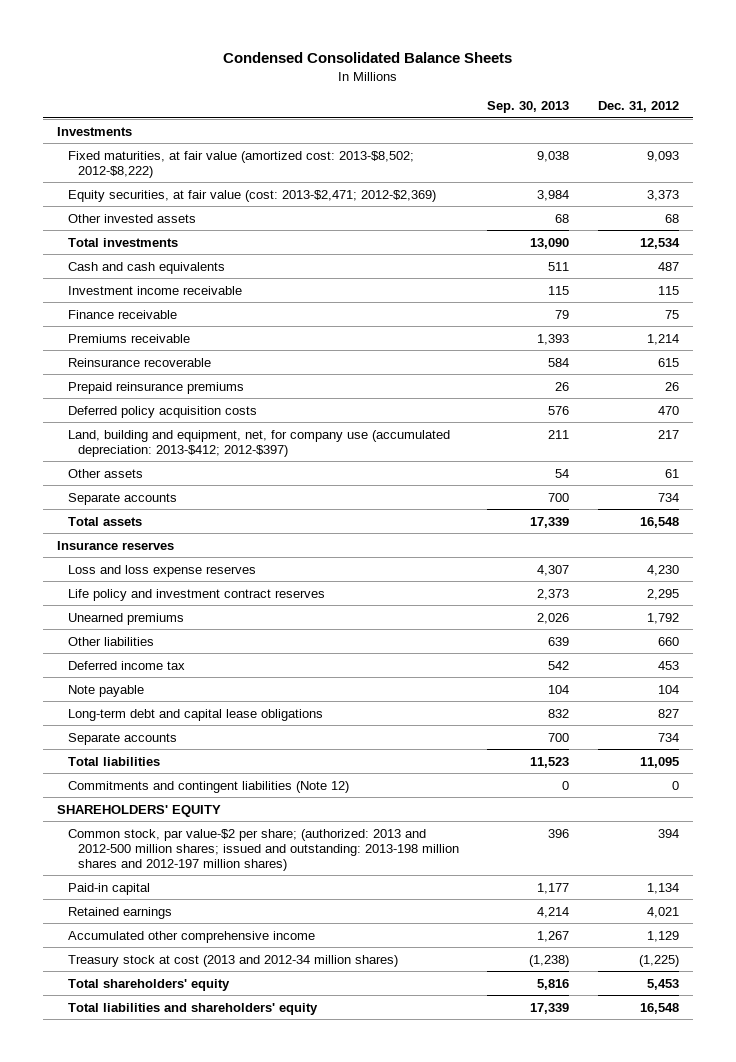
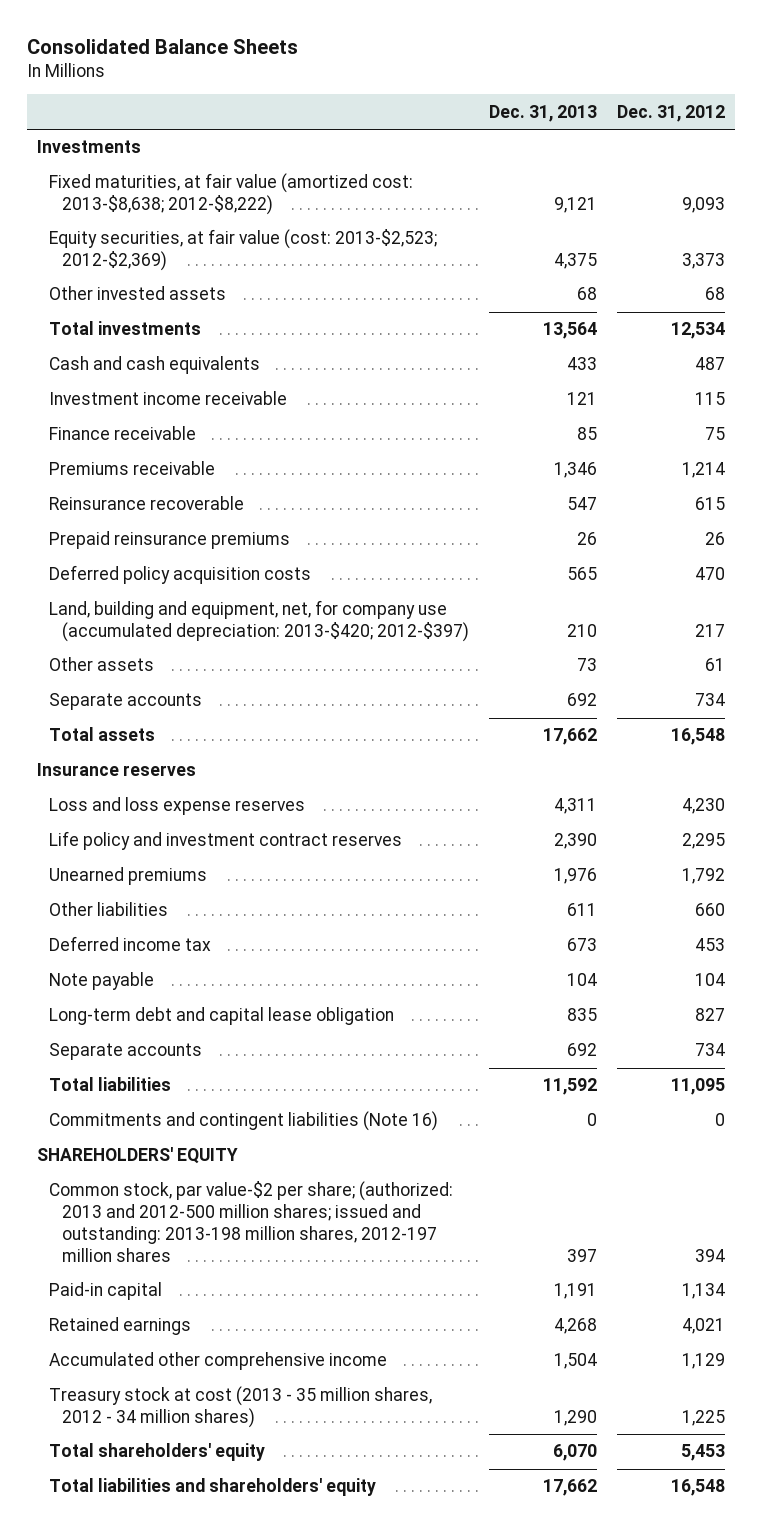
- Condensed Consolidated Balance Sheets
+ Consolidated Balance Sheets
- | Sep. 30, 2013 | Dec. 31, 2012
+ | Dec. 31, 2013 | Dec. 31, 2012
- Fixed maturities, at fair value (amortized cost: 2013-$8,502; 2012-$8,222) | 9,038 | 9,093
- Equity securities, at fair value (cost: 2013-$2,471; 2012-$2,369) | 3,984 | 3,373
+ Fixed maturities, at fair value (amortized cost: 2013-$8,638; 2012-$8,222) | 9,121 | 9,093
+ Equity securities, at fair value (cost: 2013-$2,523; 2012-$2,369) | 4,375 | 3,373
- Land, building and equipment, net, for company use (accumulated depreciation: 2013-$412; 2012-$397) | 211 | 217
+ Land, building and equipment, net, for company use (accumulated depreciation: 2013-$420; 2012-$397) | 210 | 217
- Long-term debt and capital lease obligations | 832 | 827
+ Long-term debt and capital lease obligation | 835 | 827
- Commitments and contingent liabilities (Note 12) | 0 | 0
+ Commitments and contingent liabilities (Note 16) | 0 | 0
- Common stock, par value-$2 per share; (authorized: 2013 and 2012-500 million shares; issued and outstanding: 2013-198 million shares and 2012-197 million shares) | 396 | 394
+ Common stock, par value-$2 per share; (authorized: 2013 and 2012-500 million shares; issued and outstanding: 2013-198 million shares, 2012-197 million shares | 397 | 394
- Treasury stock at cost (2013 and 2012-34 million shares) | (1,238) | (1,225)
+ Treasury stock at cost (2013 - 35 million shares, 2012 - 34 million shares) | 1,290 | 1,225

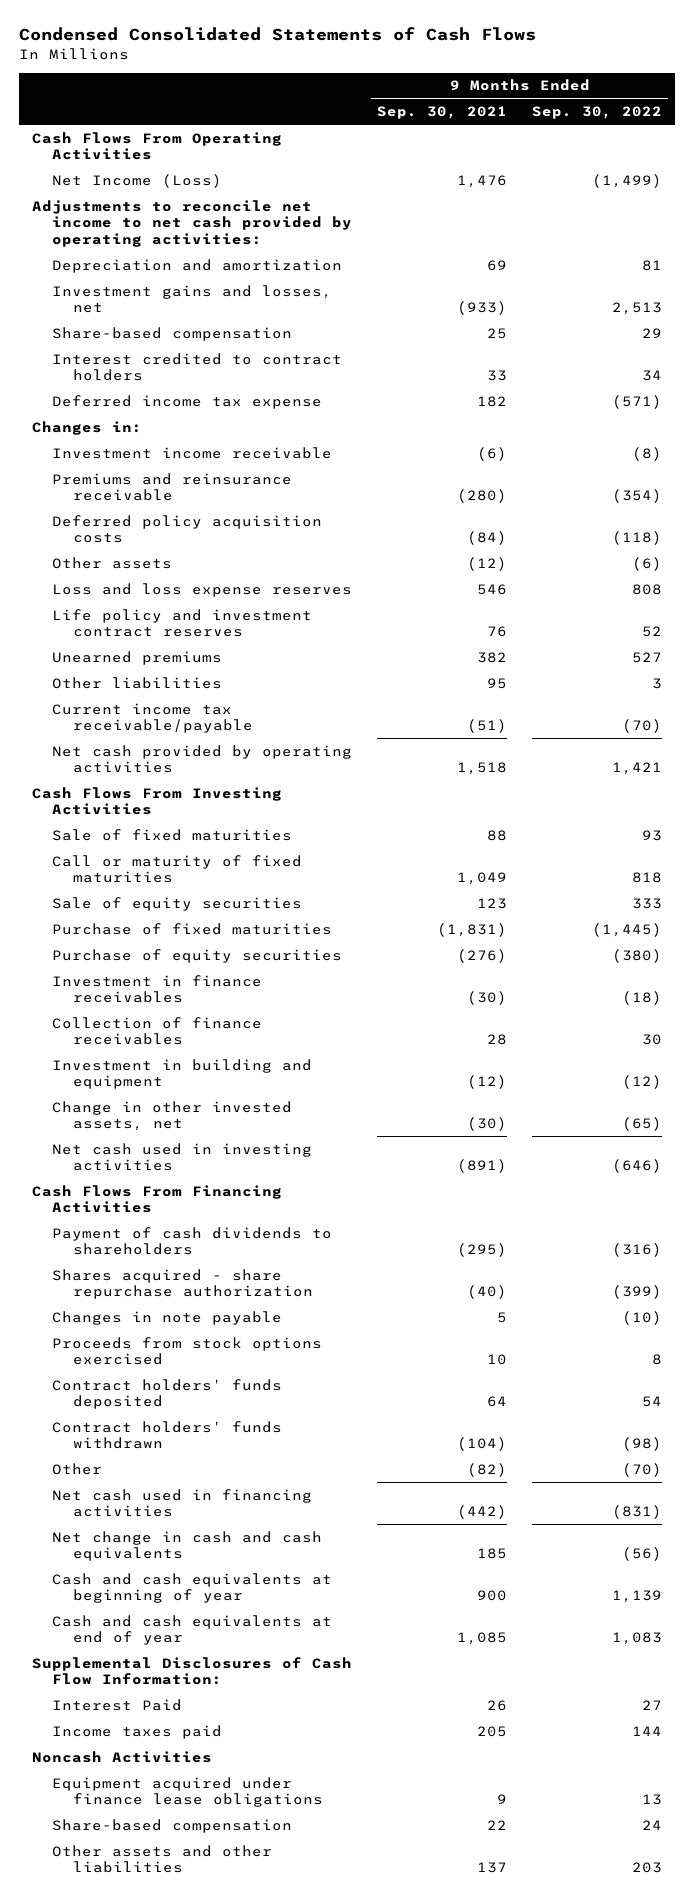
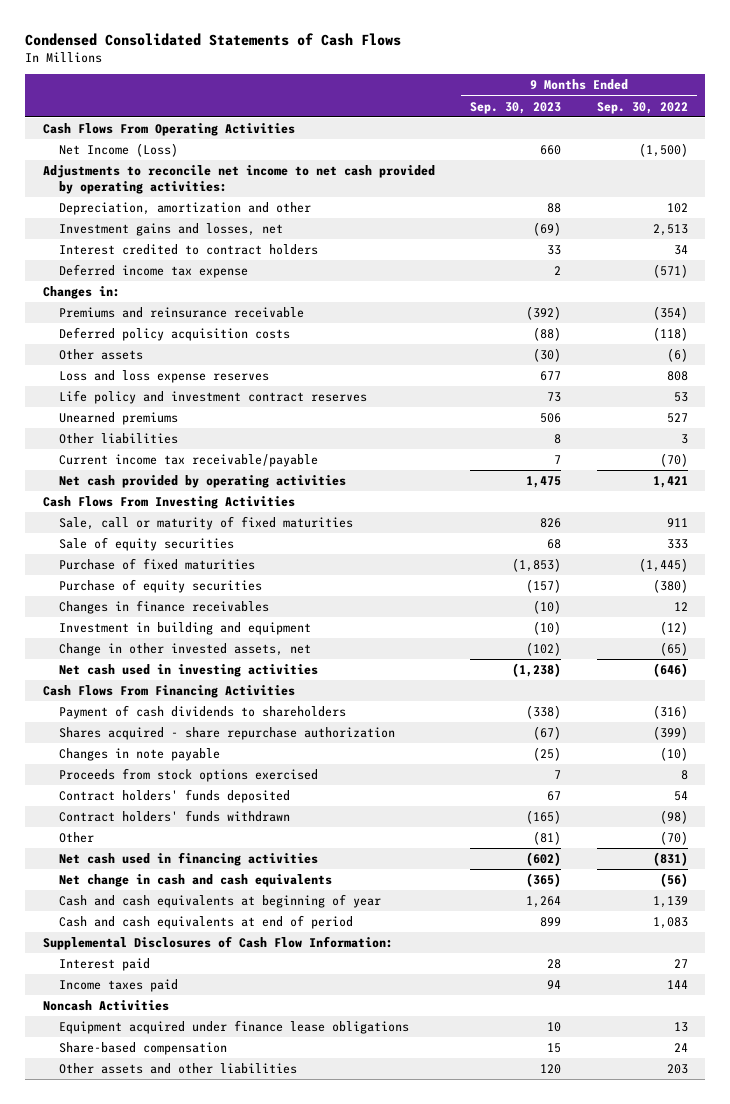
- | 9 Months Ended Sep. 30, 2021 | 9 Months Ended Sep. 30, 2022
+ | 9 Months Ended Sep. 30, 2023 | 9 Months Ended Sep. 30, 2022
- Net Income (Loss) | 1,476 | (1,499)
+ Net Income (Loss) | 660 | (1,500)
- Depreciation and amortization | 69 | 81
+ Depreciation, amortization and other | 88 | 102
- Share-based compensation | 25 | 29
- Investment income receivable | (6) | (8)
- Life policy and investment contract reserves | 76 | 52
+ Life policy and investment contract reserves | 73 | 53
- Sale of fixed maturities | 88 | 93
- Call or maturity of fixed maturities | 1,049 | 818
+ Sale, call or maturity of fixed maturities | 826 | 911
- Investment in finance receivables | (30) | (18)
- Collection of finance receivables | 28 | 30
+ Changes in finance receivables | (10) | 12
- Cash and cash equivalents at end of year | 1,085 | 1,083
+ Cash and cash equivalents at end of period | 899 | 1,083
- Interest Paid | 26 | 27
+ Interest paid | 28 | 27

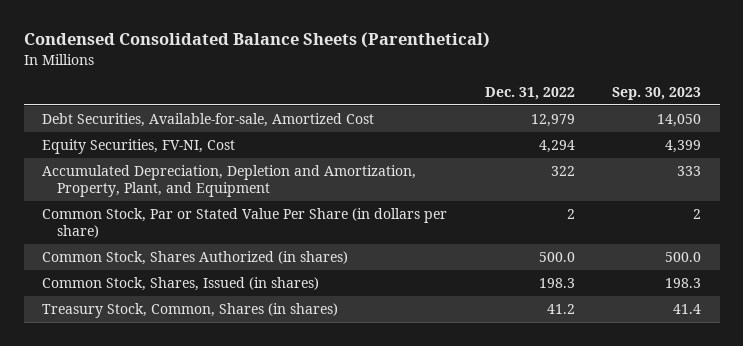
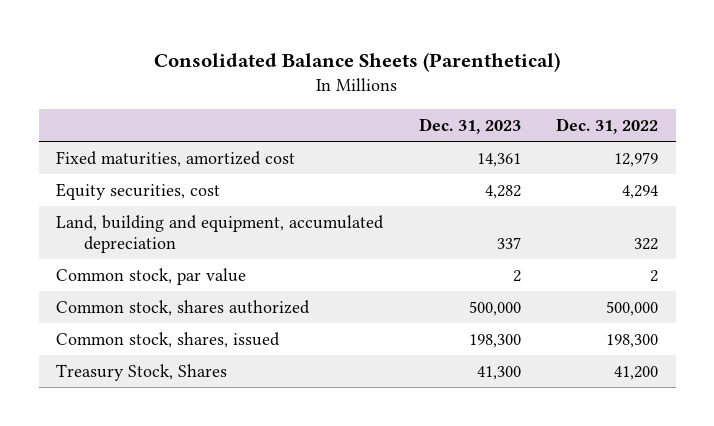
- Condensed Consolidated Balance Sheets (Parenthetical)
+ Consolidated Balance Sheets (Parenthetical)
- | Dec. 31, 2022 | Sep. 30, 2023
+ | Dec. 31, 2023 | Dec. 31, 2022
- Debt Securities, Available-for-sale, Amortized Cost | 12,979 | 14,050
- Equity Securities, FV-NI, Cost | 4,294 | 4,399
- Accumulated Depreciation, Depletion and Amortization, Property, Plant, and Equipment | 322 | 333
- Common Stock, Par or Stated Value Per Share (in dollars per share) | 2 | 2
- Common Stock, Shares Authorized (in shares) | 500.0 | 500.0
- Common Stock, Shares, Issued (in shares) | 198.3 | 198.3
- Treasury Stock, Common, Shares (in shares) | 41.2 | 41.4
+ Fixed maturities, amortized cost | 14,361 | 12,979
+ Equity securities, cost | 4,282 | 4,294
+ Land, building and equipment, accumulated depreciation | 337 | 322
+ Common stock, par value | 2 | 2
+ Common stock, shares authorized | 500,000 | 500,000
+ Common stock, shares, issued | 198,300 | 198,300
+ Treasury Stock, Shares | 41,300 | 41,200

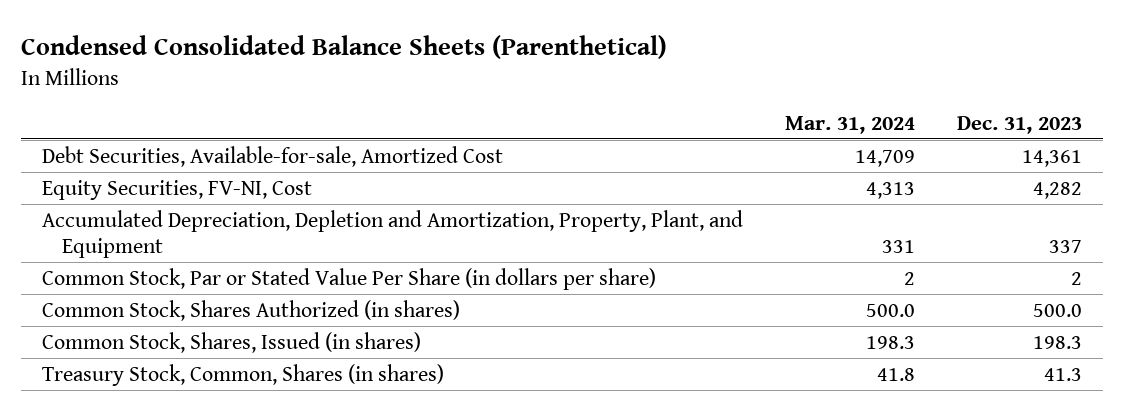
- Consolidated Balance Sheets (Parenthetical)
+ Condensed Consolidated Balance Sheets (Parenthetical)
- | Dec. 31, 2023 | Dec. 31, 2022
+ | Mar. 31, 2024 | Dec. 31, 2023
- Fixed maturities, amortized cost | 14,361 | 12,979
- Equity securities, cost | 4,282 | 4,294
- Land, building and equipment, accumulated depreciation | 337 | 322
- Common stock, par value | 2 | 2
- Common stock, shares authorized | 500,000 | 500,000
- Common stock, shares, issued | 198,300 | 198,300
- Treasury Stock, Shares | 41,300 | 41,200
+ Debt Securities, Available-for-sale, Amortized Cost | 14,709 | 14,361
+ Equity Securities, FV-NI, Cost | 4,313 | 4,282
+ Accumulated Depreciation, Depletion and Amortization, Property, Plant, and Equipment | 331 | 337
+ Common Stock, Par or Stated Value Per Share (in dollars per share) | 2 | 2
+ Common Stock, Shares Authorized (in shares) | 500.0 | 500.0
+ Common Stock, Shares, Issued (in shares) | 198.3 | 198.3
+ Treasury Stock, Common, Shares (in shares) | 41.8 | 41.3

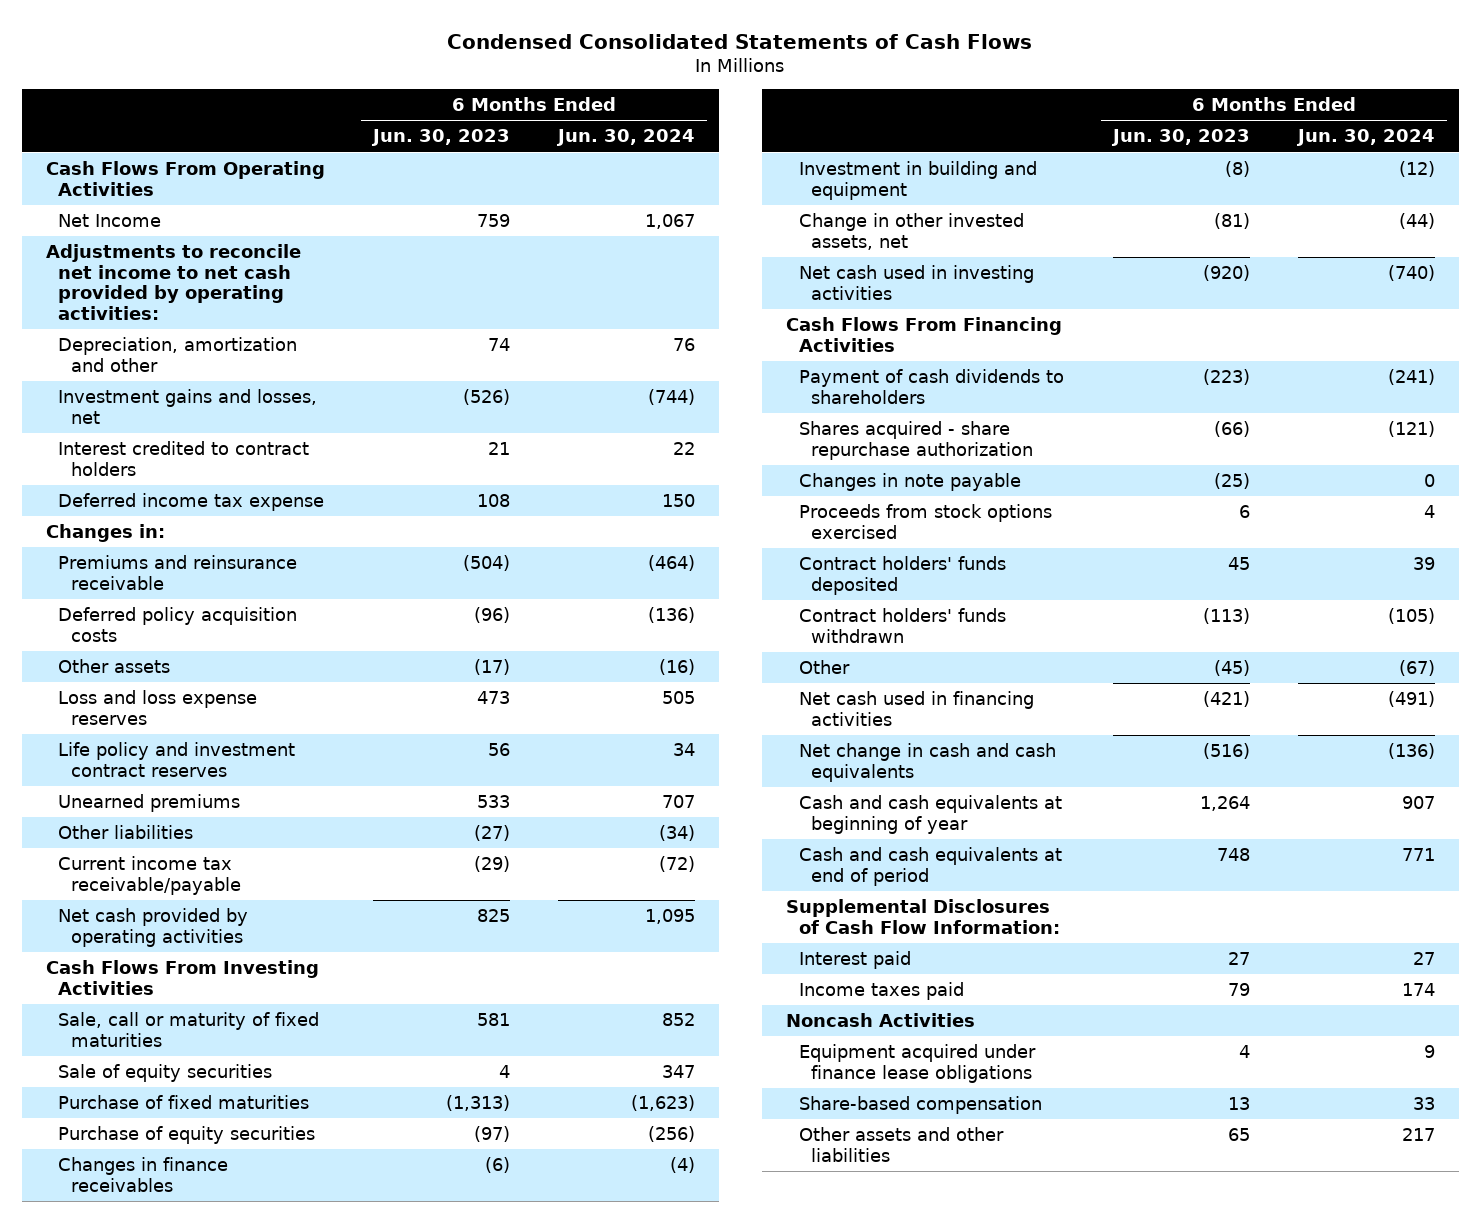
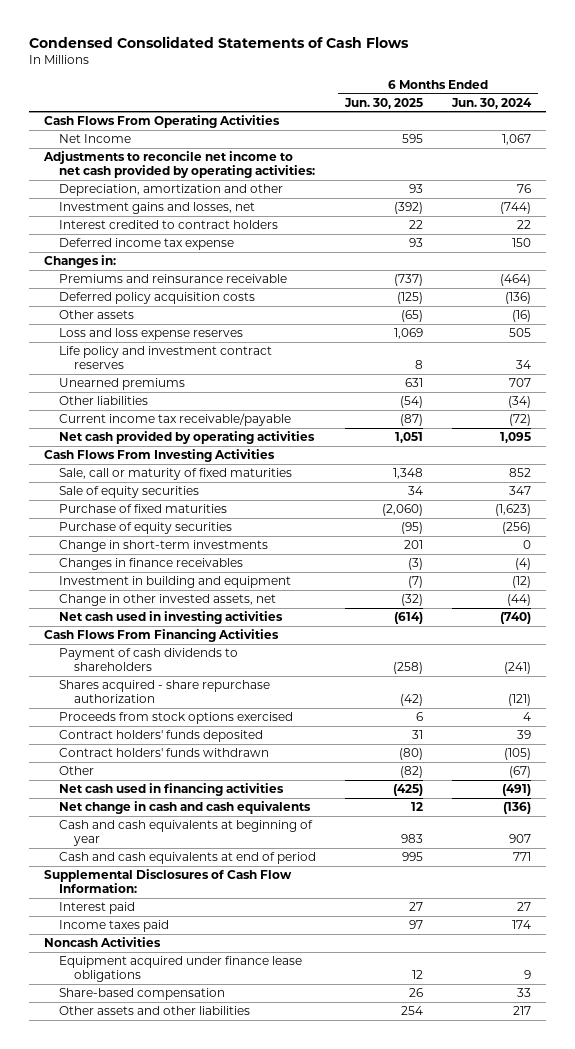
- | 6 Months Ended Jun. 30, 2023 | 6 Months Ended Jun. 30, 2024
+ | 6 Months Ended Jun. 30, 2025 | 6 Months Ended Jun. 30, 2024
+ Change in short-term investments | 201 | 0
- Changes in note payable | (25) | 0

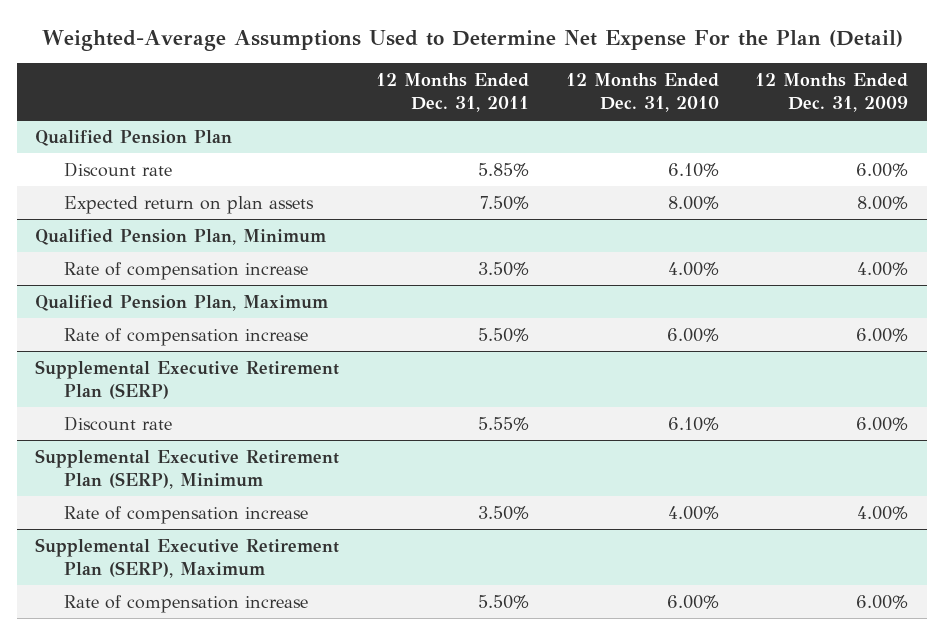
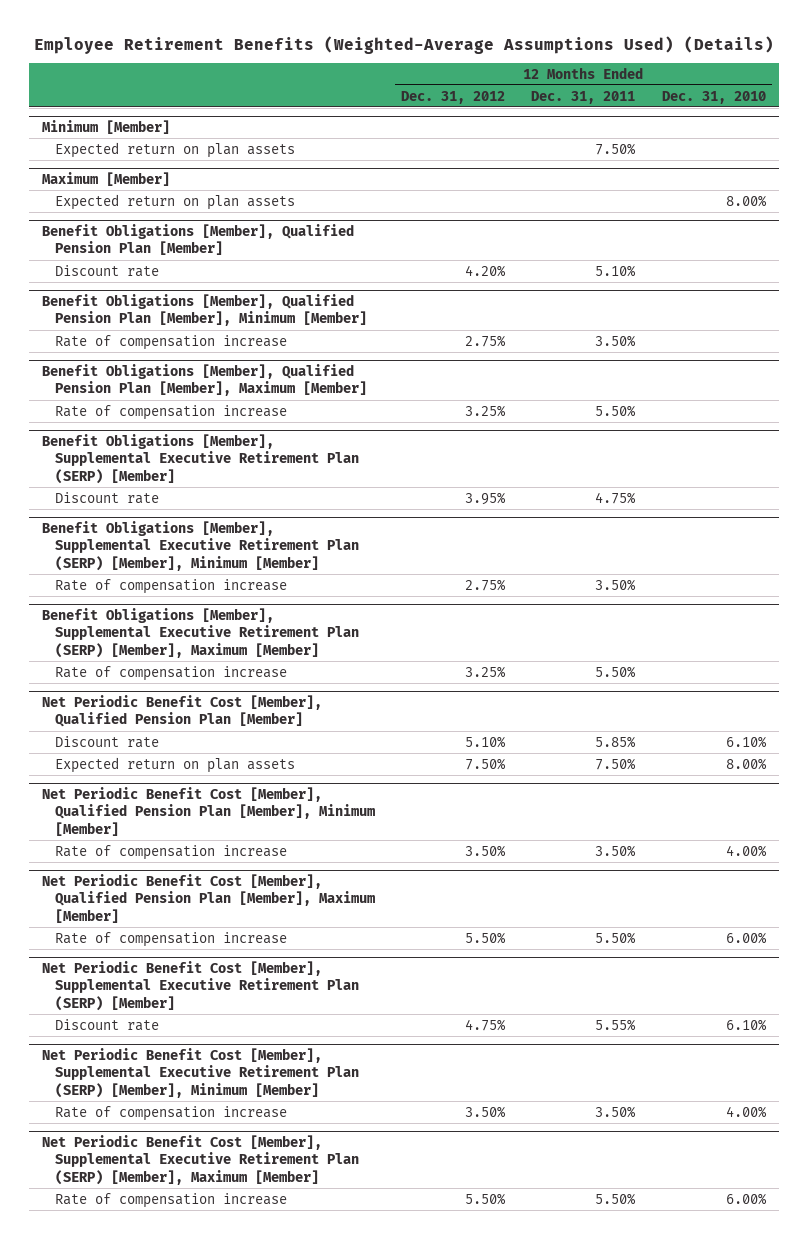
- Weighted-Average Assumptions Used to Determine Net Expense For the Plan (Detail)
+ Employee Retirement Benefits (Weighted-Average Assumptions Used) (Details)
- | 12 Months Ended Dec. 31, 2011 | 12 Months Ended Dec. 31, 2010 | 12 Months Ended Dec. 31, 2009
+ | 12 Months Ended Dec. 31, 2012 | 12 Months Ended Dec. 31, 2011 | 12 Months Ended Dec. 31, 2010
- Qualified Pension Plan
+ Minimum [Member]
+ Expected return on plan assets | | 7.50% |
+ Maximum [Member]
+ Expected return on plan assets | | | 8.00%
+ Benefit Obligations [Member], Qualified Pension Plan [Member]
+ Discount rate | 4.20% | 5.10% |
+ Benefit Obligations [Member], Qualified Pension Plan [Member], Minimum [Member]
+ Rate of compensation increase | 2.75% | 3.50% |
+ Benefit Obligations [Member], Qualified Pension Plan [Member], Maximum [Member]
+ Rate of compensation increase | 3.25% | 5.50% |
+ Benefit Obligations [Member], Supplemental Executive Retirement Plan (SERP) [Member]
+ Discount rate | 3.95% | 4.75% |
+ Benefit Obligations [Member], Supplemental Executive Retirement Plan (SERP) [Member], Minimum [Member]
+ Rate of compensation increase | 2.75% | 3.50% |
+ Benefit Obligations [Member], Supplemental Executive Retirement Plan (SERP) [Member], Maximum [Member]
+ Rate of compensation increase | 3.25% | 5.50% |
+ Net Periodic Benefit Cost [Member], Qualified Pension Plan [Member]
- Qualified Pension Plan, Minimum
+ Net Periodic Benefit Cost [Member], Qualified Pension Plan [Member], Minimum [Member]
- Qualified Pension Plan, Maximum
+ Net Periodic Benefit Cost [Member], Qualified Pension Plan [Member], Maximum [Member]
- Supplemental Executive Retirement Plan (SERP)
+ Net Periodic Benefit Cost [Member], Supplemental Executive Retirement Plan (SERP) [Member]
- Supplemental Executive Retirement Plan (SERP), Minimum
+ Net Periodic Benefit Cost [Member], Supplemental Executive Retirement Plan (SERP) [Member], Minimum [Member]
- Supplemental Executive Retirement Plan (SERP), Maximum
+ Net Periodic Benefit Cost [Member], Supplemental Executive Retirement Plan (SERP) [Member], Maximum [Member]

